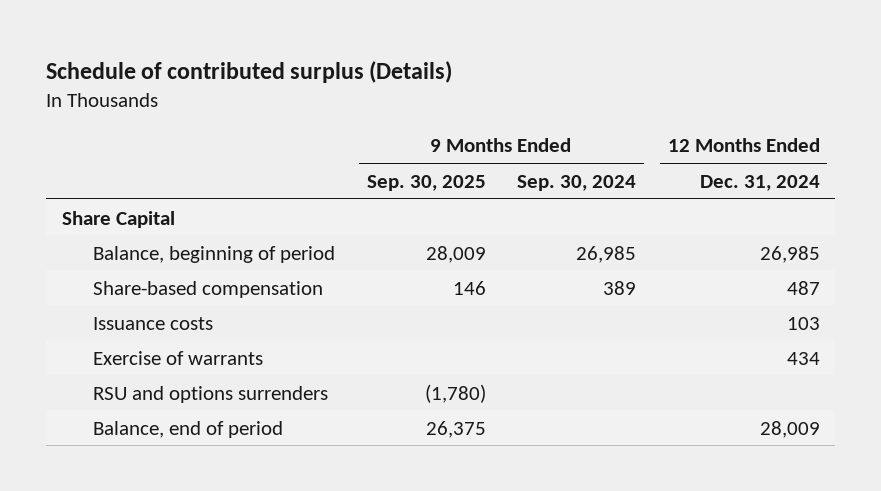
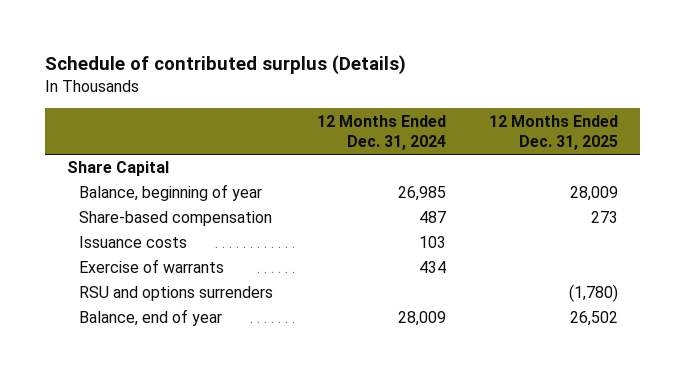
- | 9 Months Ended Sep. 30, 2025 | 9 Months Ended Sep. 30, 2024 | 12 Months Ended Dec. 31, 2024
+ | 12 Months Ended Dec. 31, 2024 | 12 Months Ended Dec. 31, 2025
- Balance, beginning of period | 28,009 | 26,985 | 26,985
+ Balance, beginning of year | 26,985 | 28,009
- Balance, end of period | 26,375 | | 28,009
+ Balance, end of year | 28,009 | 26,502

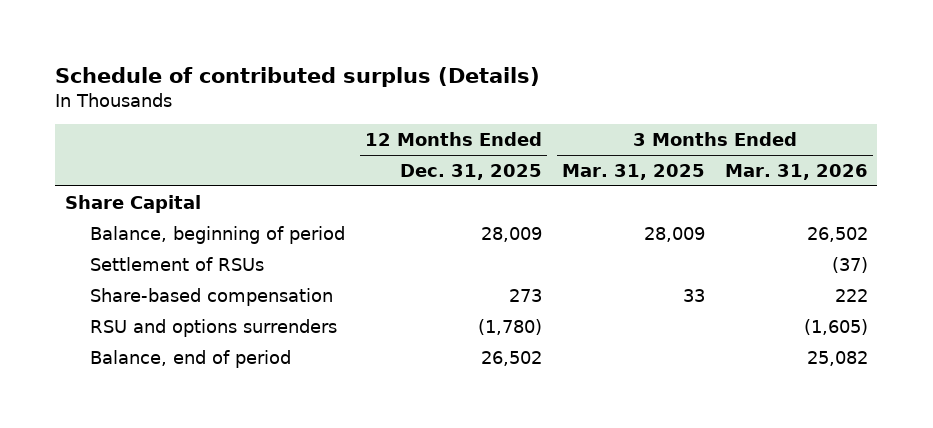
- | 12 Months Ended Dec. 31, 2024 | 12 Months Ended Dec. 31, 2025
+ | 12 Months Ended Dec. 31, 2025 | 3 Months Ended Mar. 31, 2025 | 3 Months Ended Mar. 31, 2026
- Balance, beginning of year | 26,985 | 28,009
+ Balance, beginning of period | 28,009 | 28,009 | 26,502
+ Settlement of RSUs | | | (37)
- Issuance costs | 103 |
- Exercise of warrants | 434 |
- Balance, end of year | 28,009 | 26,502
+ Balance, end of period | 26,502 | | 25,082

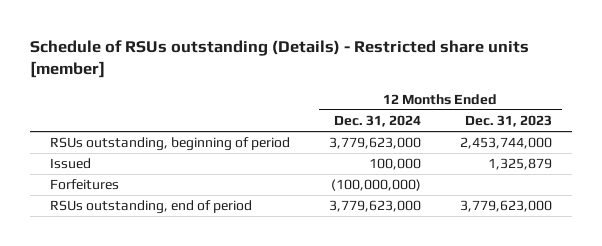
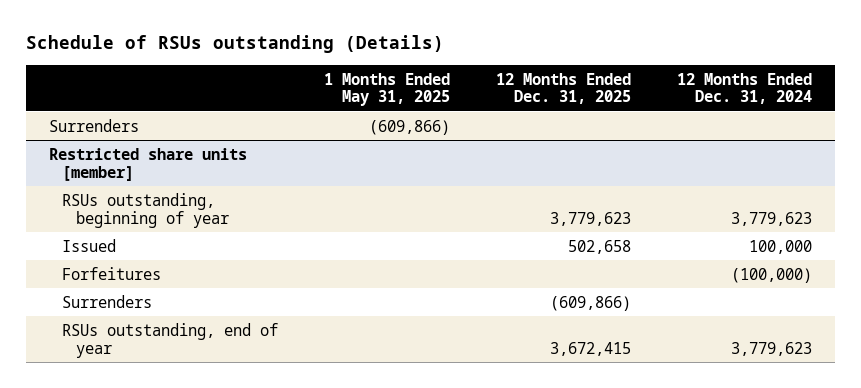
- Schedule of RSUs outstanding (Details) - Restricted share units [member]
+ Schedule of RSUs outstanding (Details)
- | 12 Months Ended Dec. 31, 2024 | 12 Months Ended Dec. 31, 2023
+ | 1 Months Ended May 31, 2025 | 12 Months Ended Dec. 31, 2025 | 12 Months Ended Dec. 31, 2024
- RSUs outstanding, beginning of period | 3,779,623,000 | 2,453,744,000
+ Surrenders | (609,866) | |
+ Restricted share units [member]
+ RSUs outstanding, beginning of year | | 3,779,623 | 3,779,623
- Forfeitures | (100,000,000) |
- RSUs outstanding, end of period | 3,779,623,000 | 3,779,623,000
+ Forfeitures | | | (100,000)
+ Surrenders | | (609,866) |
+ RSUs outstanding, end of year | | 3,672,415 | 3,779,623

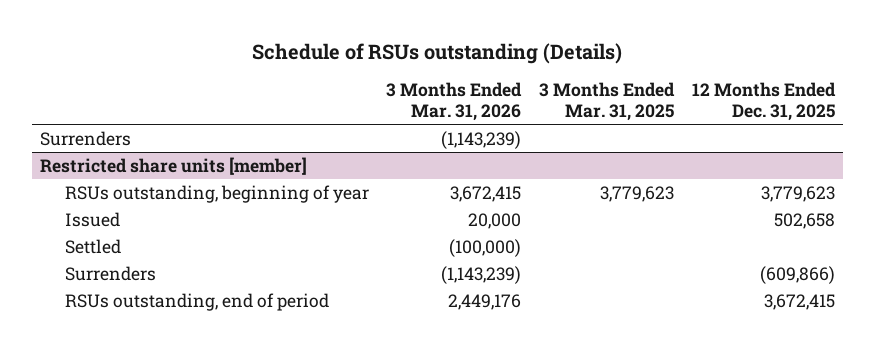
- | 1 Months Ended May 31, 2025 | 12 Months Ended Dec. 31, 2025 | 12 Months Ended Dec. 31, 2024
+ | 3 Months Ended Mar. 31, 2026 | 3 Months Ended Mar. 31, 2025 | 12 Months Ended Dec. 31, 2025
@ Restricted share units [member]
- Forfeitures | | | (100,000)
+ Settled | (100,000) | |
- RSUs outstanding, end of year | | 3,672,415 | 3,779,623
+ RSUs outstanding, end of period | 2,449,176 | | 3,672,415

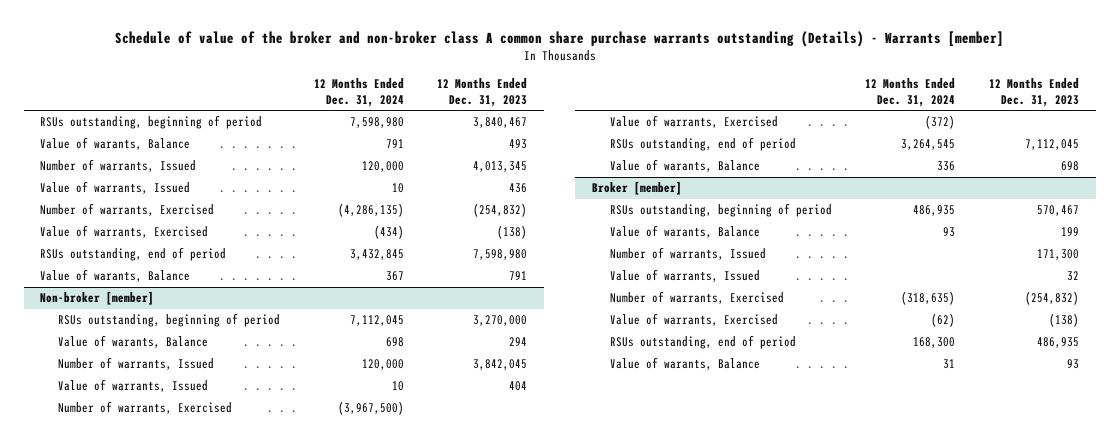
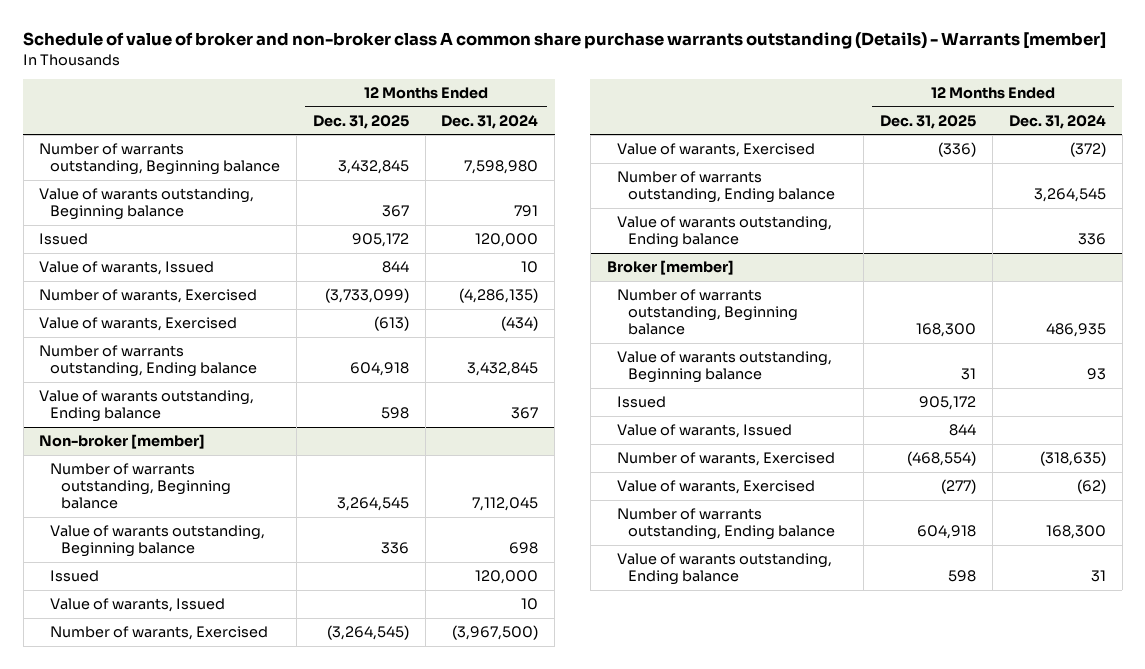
- Schedule of value of the broker and non-broker class A common share purchase warrants outstanding (Details) - Warrants [member]
+ Schedule of value of broker and non-broker class A common share purchase warrants outstanding (Details) - Warrants [member]
- | 12 Months Ended Dec. 31, 2024 | 12 Months Ended Dec. 31, 2023
+ | 12 Months Ended Dec. 31, 2025 | 12 Months Ended Dec. 31, 2024
- RSUs outstanding, beginning of period | 7,598,980 | 3,840,467
- Value of warants, Balance | 791 | 493
- Number of warrants, Issued | 120,000 | 4,013,345
- Value of warrants, Issued | 10 | 436
- Number of warrants, Exercised | (4,286,135) | (254,832)
- Value of warrants, Exercised | (434) | (138)
- RSUs outstanding, end of period | 3,432,845 | 7,598,980
- Value of warants, Balance | 367 | 791
+ Number of warrants outstanding, Beginning balance | 3,432,845 | 7,598,980
+ Value of warants outstanding, Beginning balance | 367 | 791
+ Issued | 905,172 | 120,000
+ Value of warants, Issued | 844 | 10
+ Number of warants, Exercised | (3,733,099) | (4,286,135)
+ Value of warants, Exercised | (613) | (434)
+ Number of warrants outstanding, Ending balance | 604,918 | 3,432,845
+ Value of warants outstanding, Ending balance | 598 | 367
@ Non-broker [member]
- RSUs outstanding, beginning of period | 7,112,045 | 3,270,000
- Value of warants, Balance | 698 | 294
- Number of warrants, Issued | 120,000 | 3,842,045
- Value of warrants, Issued | 10 | 404
- Number of warrants, Exercised | (3,967,500) |
- Value of warrants, Exercised | (372) |
- RSUs outstanding, end of period | 3,264,545 | 7,112,045
- Value of warants, Balance | 336 | 698
+ Number of warrants outstanding, Beginning balance | 3,264,545 | 7,112,045
+ Value of warants outstanding, Beginning balance | 336 | 698
+ Issued | | 120,000
+ Value of warants, Issued | | 10
+ Number of warants, Exercised | (3,264,545) | (3,967,500)
+ Value of warants, Exercised | (336) | (372)
+ Number of warrants outstanding, Ending balance | | 3,264,545
+ Value of warants outstanding, Ending balance | | 336
@ Broker [member]
- RSUs outstanding, beginning of period | 486,935 | 570,467
- Value of warants, Balance | 93 | 199
- Number of warrants, Issued | | 171,300
- Value of warrants, Issued | | 32
- Number of warrants, Exercised | (318,635) | (254,832)
- Value of warrants, Exercised | (62) | (138)
- RSUs outstanding, end of period | 168,300 | 486,935
- Value of warants, Balance | 31 | 93
+ Number of warrants outstanding, Beginning balance | 168,300 | 486,935
+ Value of warants outstanding, Beginning balance | 31 | 93
+ Issued | 905,172 |
+ Value of warants, Issued | 844 |
+ Number of warants, Exercised | (468,554) | (318,635)
+ Value of warants, Exercised | (277) | (62)
+ Number of warrants outstanding, Ending balance | 604,918 | 168,300
+ Value of warants outstanding, Ending balance | 598 | 31

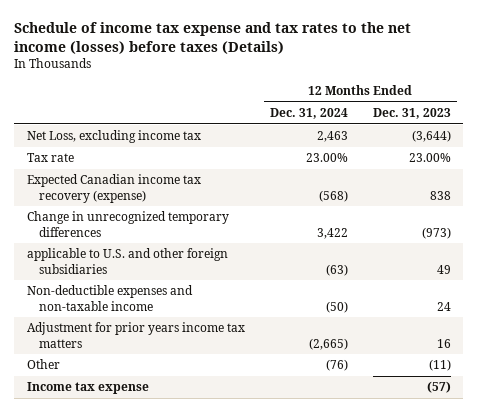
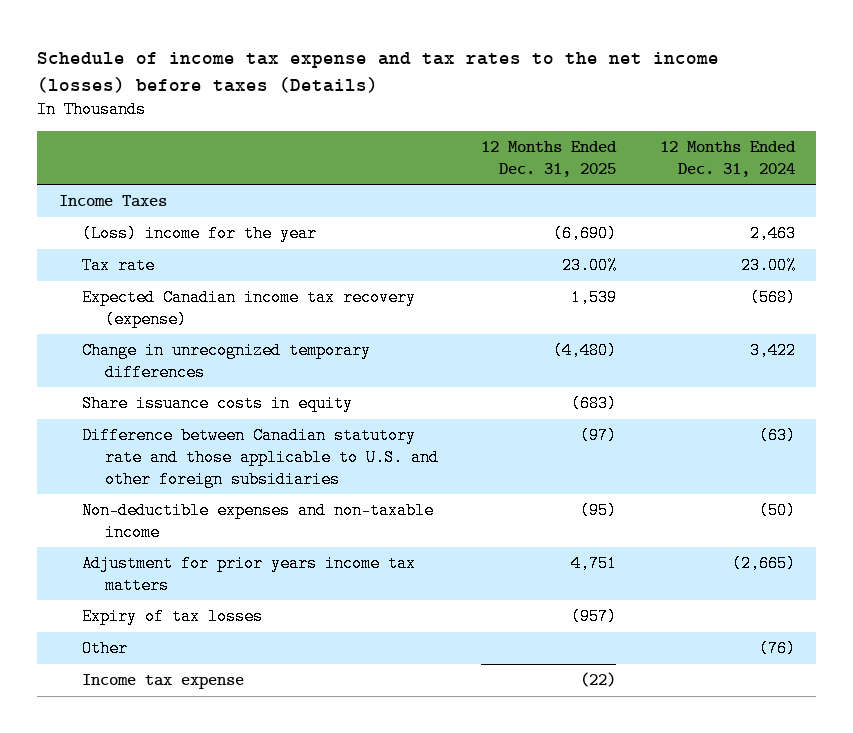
- | 12 Months Ended Dec. 31, 2024 | 12 Months Ended Dec. 31, 2023
+ | 12 Months Ended Dec. 31, 2025 | 12 Months Ended Dec. 31, 2024
- Net Loss, excluding income tax | 2,463 | (3,644)
+ Income Taxes
+ (Loss) income for the year | (6,690) | 2,463
- applicable to U.S. and other foreign subsidiaries | (63) | 49
+ Share issuance costs in equity | (683) |
+ Difference between Canadian statutory rate and those applicable to U.S. and other foreign subsidiaries | (97) | (63)
+ Expiry of tax losses | (957) |

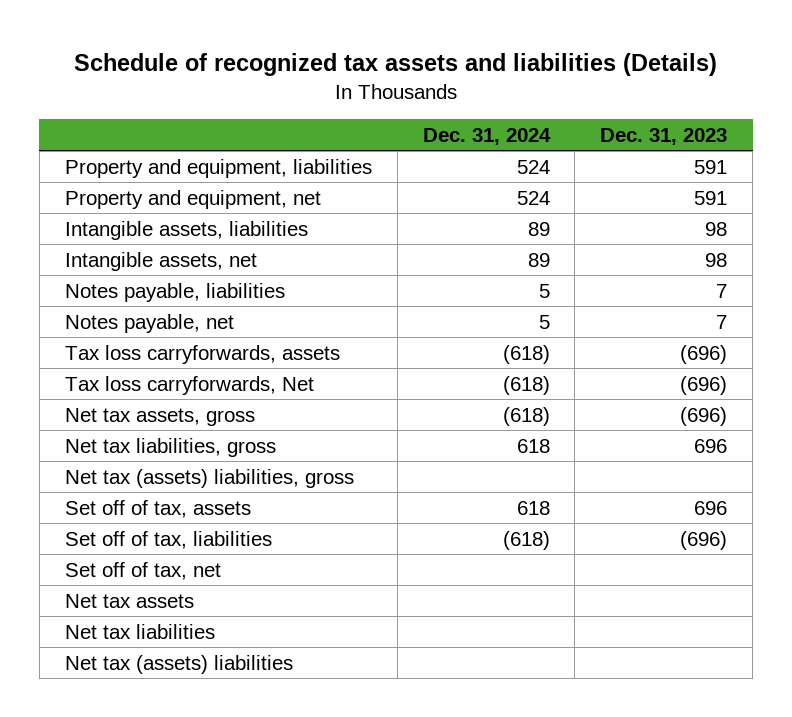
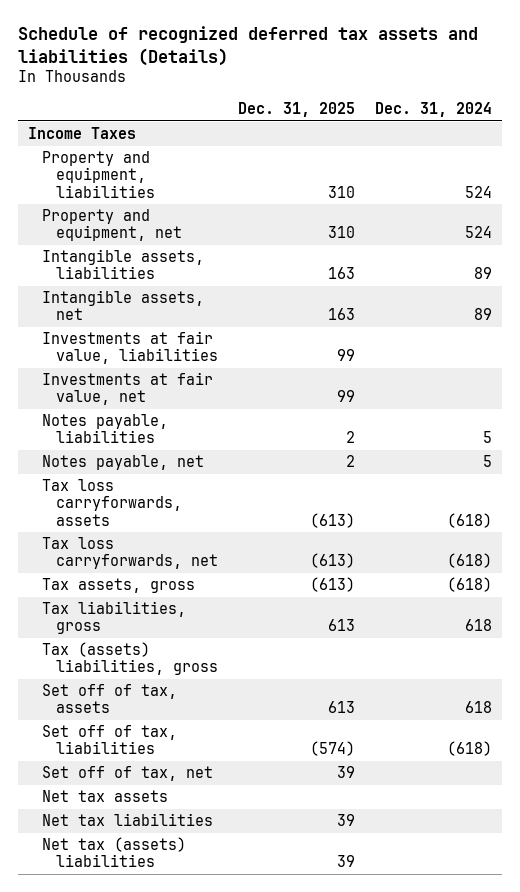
- Schedule of recognized tax assets and liabilities (Details)
+ Schedule of recognized deferred tax assets and liabilities (Details)
- | Dec. 31, 2024 | Dec. 31, 2023
+ | Dec. 31, 2025 | Dec. 31, 2024
+ Income Taxes
+ Investments at fair value, liabilities | 99 |
+ Investments at fair value, net | 99 |
- Tax loss carryforwards, Net | (618) | (696)
- Net tax assets, gross | (618) | (696)
- Net tax liabilities, gross | 618 | 696
- Net tax (assets) liabilities, gross
+ Tax loss carryforwards, net | (613) | (618)
+ Tax assets, gross | (613) | (618)
+ Tax liabilities, gross | 613 | 618
+ Tax (assets) liabilities, gross

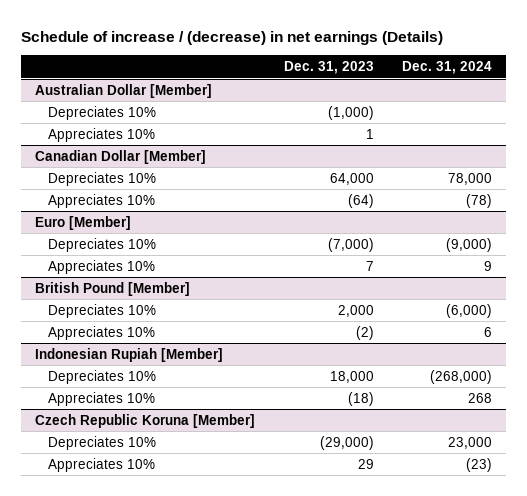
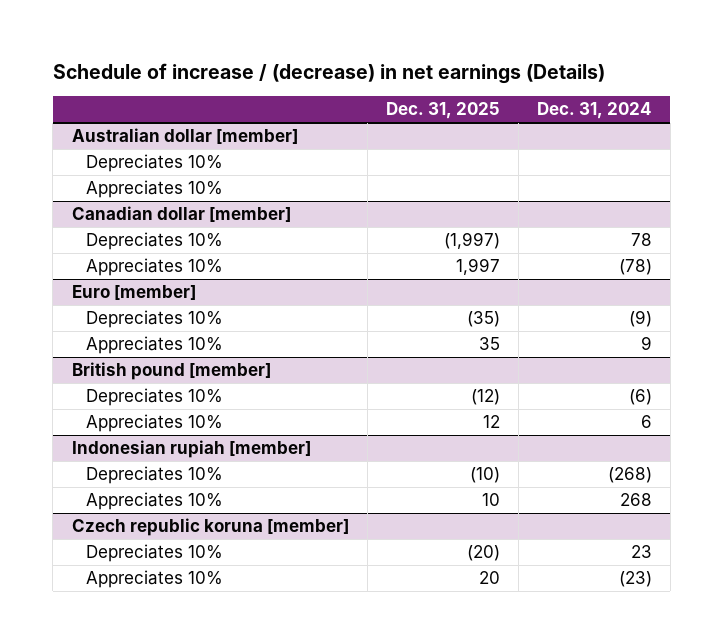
- | Dec. 31, 2023 | Dec. 31, 2024
+ | Dec. 31, 2025 | Dec. 31, 2024
- Australian Dollar [Member]
+ Australian dollar [member]
- Canadian Dollar [Member]
- Depreciates 10% | 64,000 | 78,000
+ Canadian dollar [member]
+ Depreciates 10% | (1,997) | 78
- Euro [Member]
- Depreciates 10% | (7,000) | (9,000)
+ Euro [member]
+ Depreciates 10% | (35) | (9)
- British Pound [Member]
- Depreciates 10% | 2,000 | (6,000)
+ British pound [member]
+ Depreciates 10% | (12) | (6)
- Indonesian Rupiah [Member]
- Depreciates 10% | 18,000 | (268,000)
+ Indonesian rupiah [member]
+ Depreciates 10% | (10) | (268)
- Czech Republic Koruna [Member]
- Depreciates 10% | (29,000) | 23,000
+ Czech republic koruna [member]
+ Depreciates 10% | (20) | 23

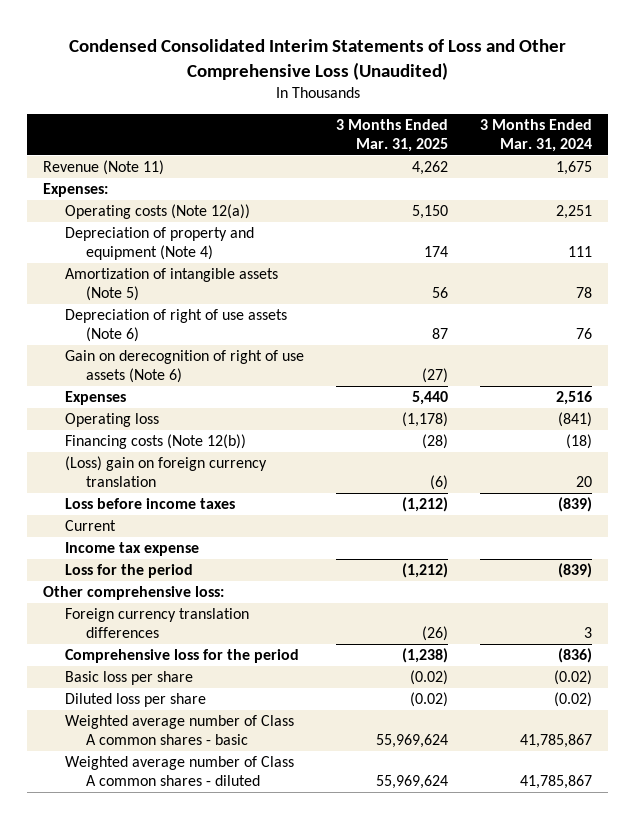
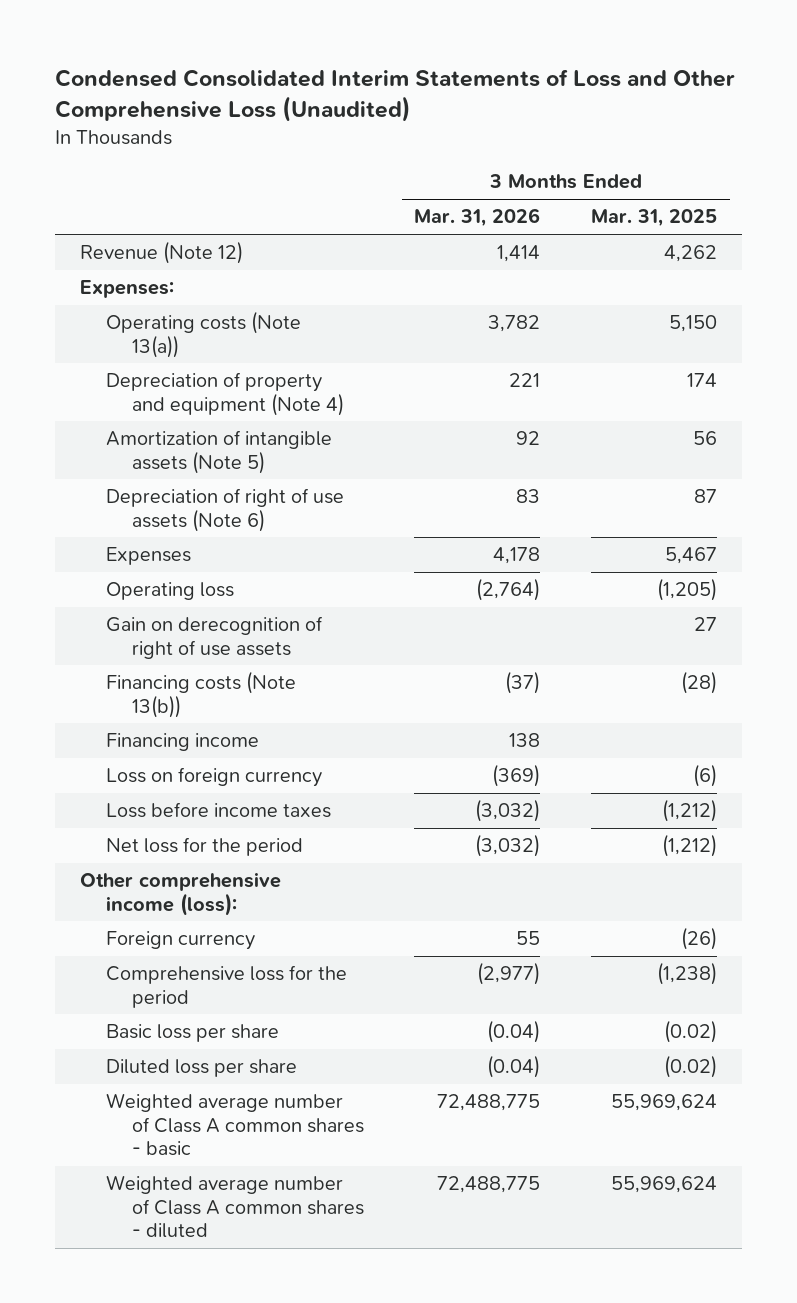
- | 3 Months Ended Mar. 31, 2025 | 3 Months Ended Mar. 31, 2024
+ | 3 Months Ended Mar. 31, 2026 | 3 Months Ended Mar. 31, 2025
- Revenue (Note 11) | 4,262 | 1,675
+ Revenue (Note 12) | 1,414 | 4,262
- Operating costs (Note 12(a)) | 5,150 | 2,251
+ Operating costs (Note 13(a)) | 3,782 | 5,150
- Gain on derecognition of right of use assets (Note 6) | (27) |
- Expenses | 5,440 | 2,516
- Operating loss | (1,178) | (841)
- Financing costs (Note 12(b)) | (28) | (18)
- (Loss) gain on foreign currency translation | (6) | 20
+ Expenses | 4,178 | 5,467
+ Operating loss | (2,764) | (1,205)
+ Gain on derecognition of right of use assets | | 27
+ Financing costs (Note 13(b)) | (37) | (28)
+ Financing income | 138 |
+ Loss on foreign currency | (369) | (6)
- Current
- Income tax expense
- Loss for the period | (1,212) | (839)
- Other comprehensive loss:
- Foreign currency translation differences | (26) | 3
+ Net loss for the period | (3,032) | (1,212)
+ Other comprehensive income (loss):
+ Foreign currency | 55 | (26)

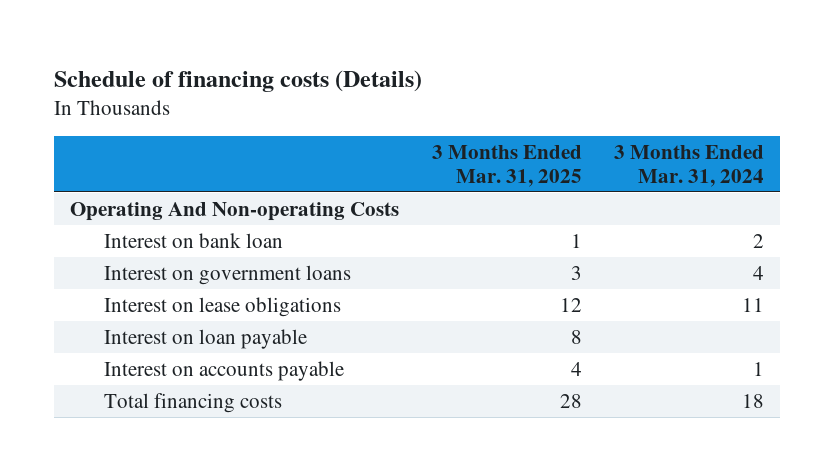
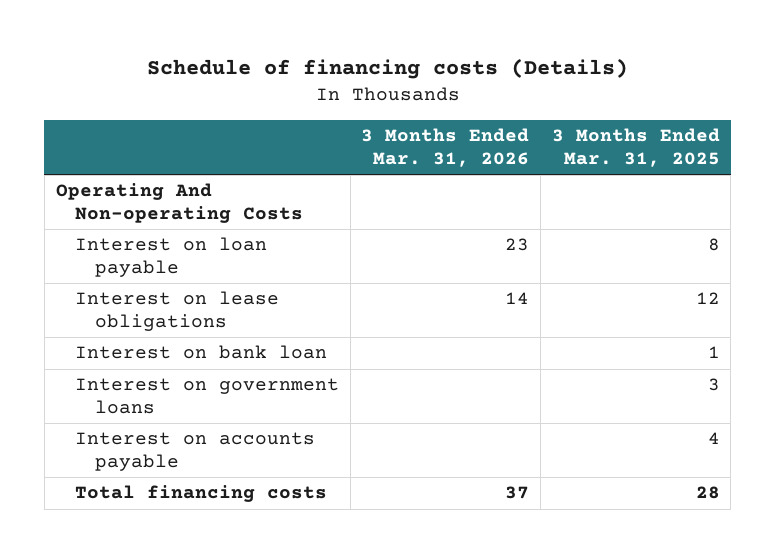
- | 3 Months Ended Mar. 31, 2025 | 3 Months Ended Mar. 31, 2024
+ | 3 Months Ended Mar. 31, 2026 | 3 Months Ended Mar. 31, 2025
moved up: Interest on loan payable | 23 | 8
moved up: Interest on lease obligations | 14 | 12

